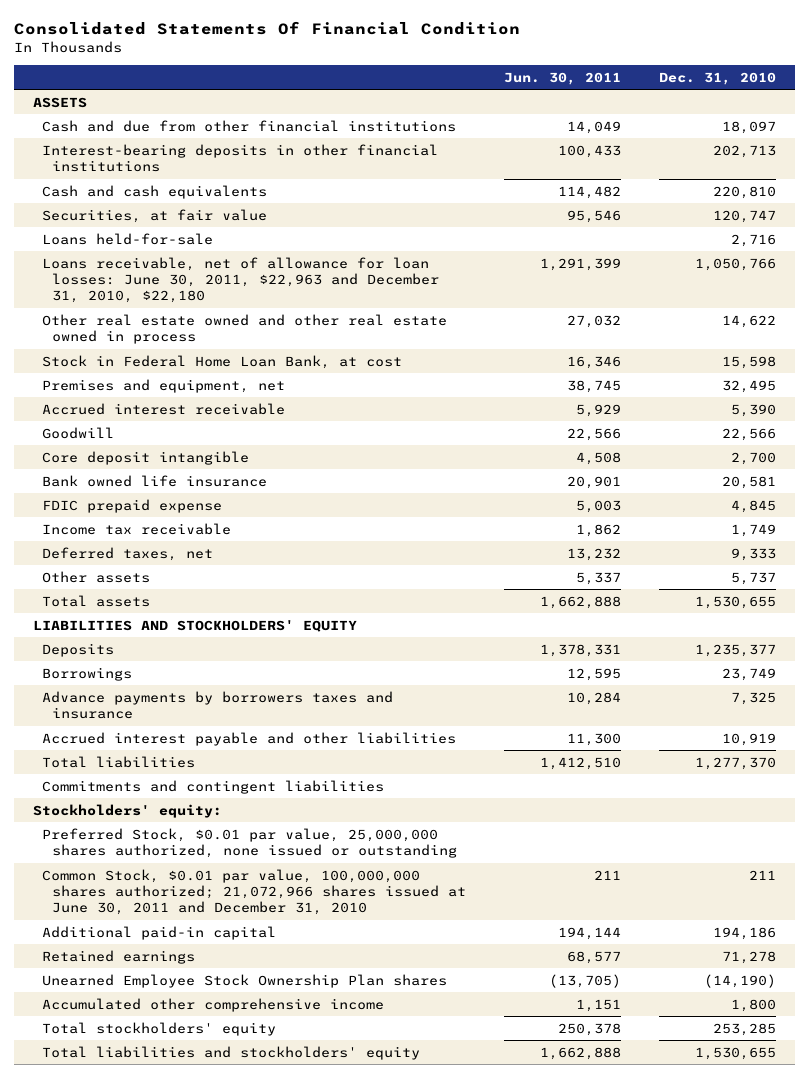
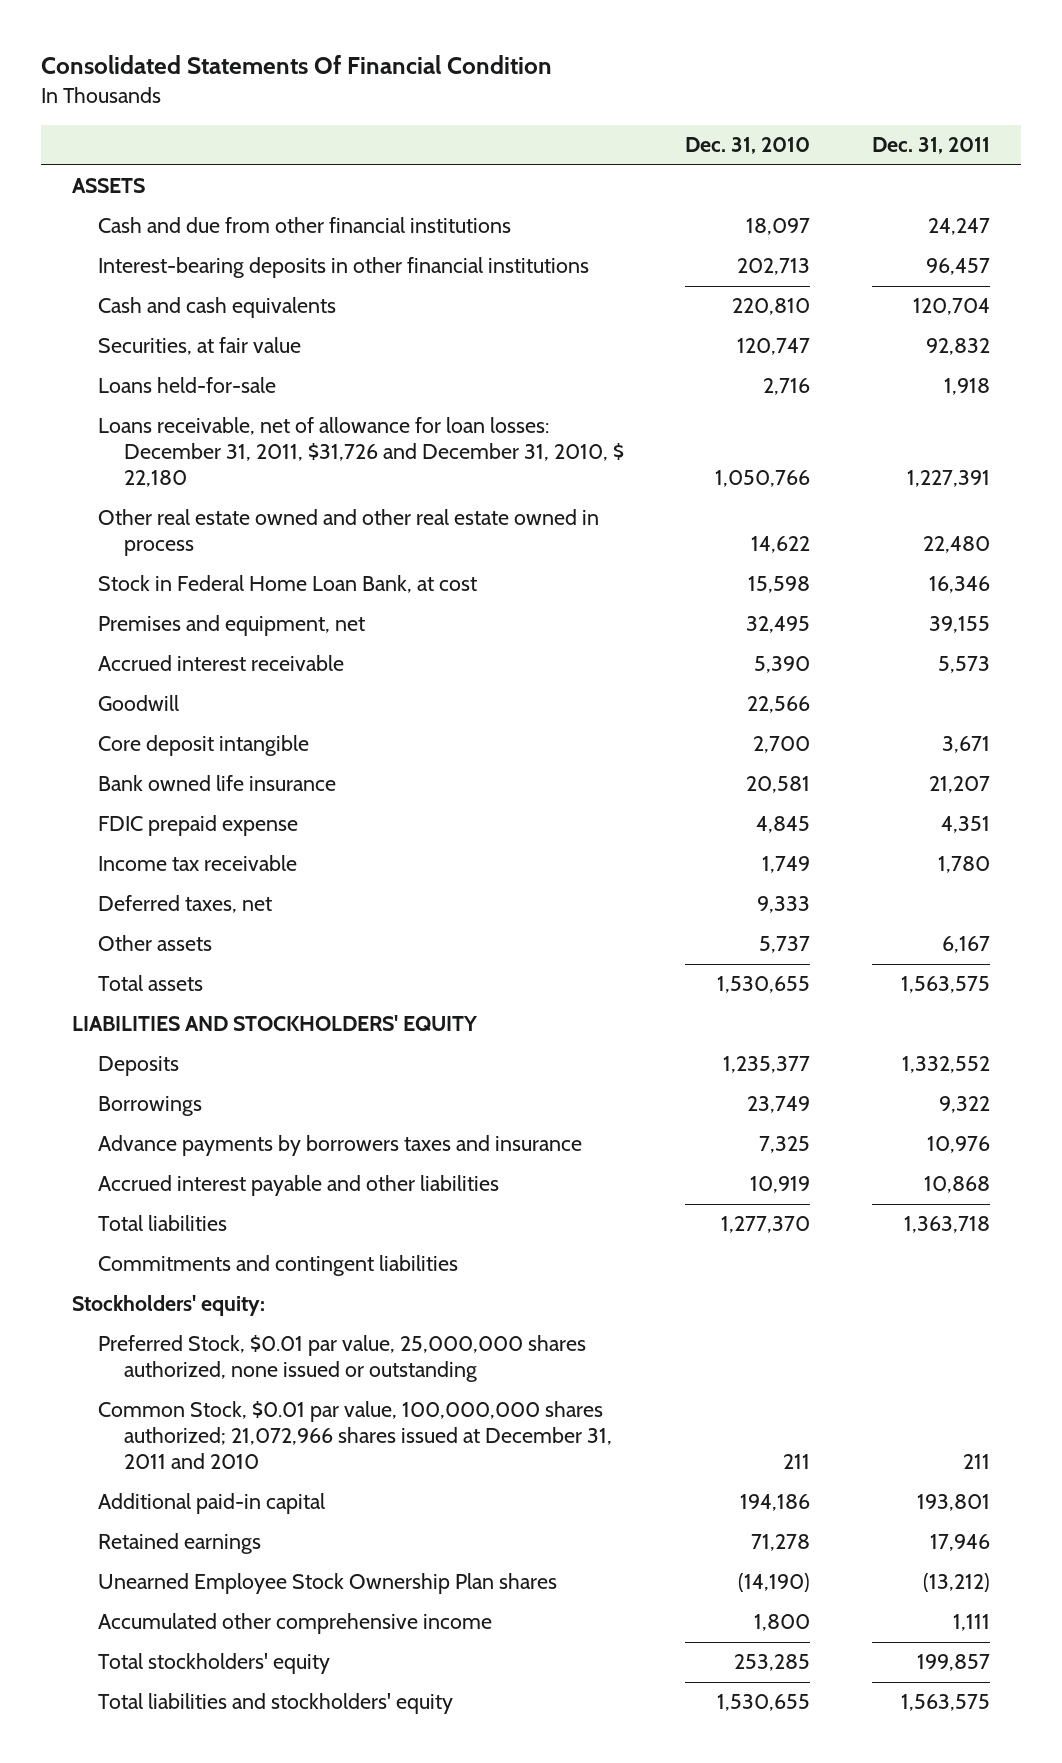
- | Jun. 30, 2011 | Dec. 31, 2010
+ | Dec. 31, 2010 | Dec. 31, 2011
- Loans receivable, net of allowance for loan losses: June 30, 2011, $22,963 and December 31, 2010, $22,180 | 1,291,399 | 1,050,766
+ Loans receivable, net of allowance for loan losses: December 31, 2011, $31,726 and December 31, 2010, $ 22,180 | 1,050,766 | 1,227,391
- Common Stock, $0.01 par value, 100,000,000 shares authorized; 21,072,966 shares issued at June 30, 2011 and December 31, 2010 | 211 | 211
+ Common Stock, $0.01 par value, 100,000,000 shares authorized; 21,072,966 shares issued at December 31, 2011 and 2010 | 211 | 211

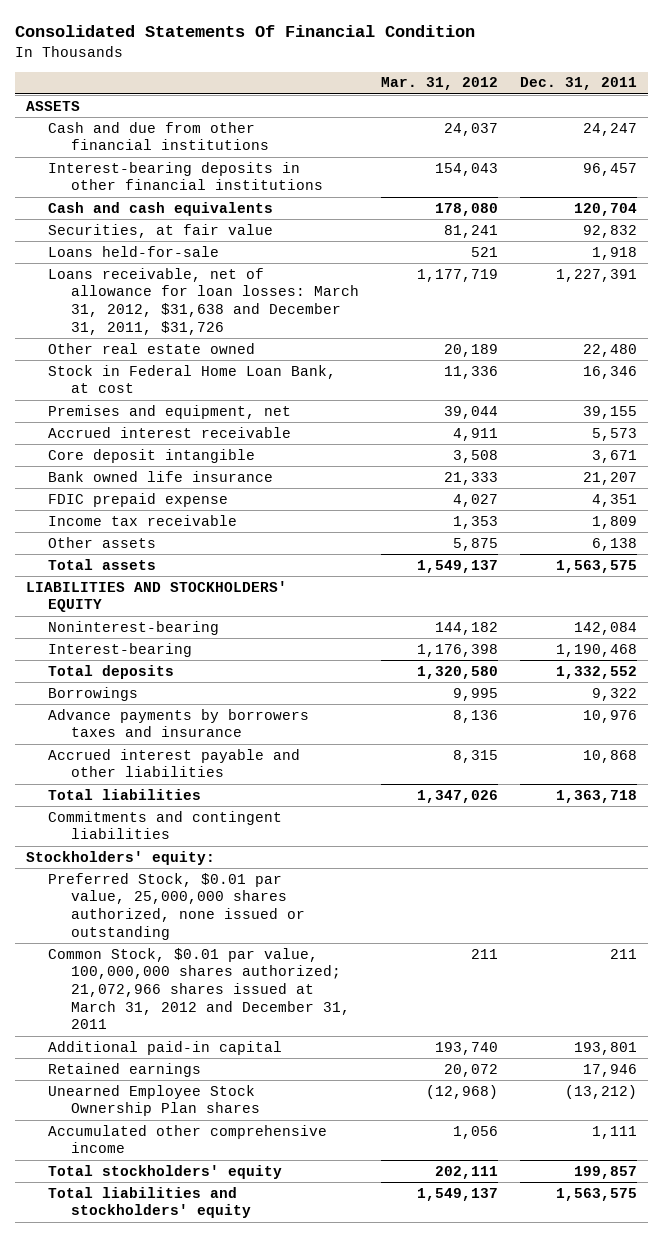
- | Dec. 31, 2010 | Dec. 31, 2011
+ | Mar. 31, 2012 | Dec. 31, 2011
- Loans receivable, net of allowance for loan losses: December 31, 2011, $31,726 and December 31, 2010, $ 22,180 | 1,050,766 | 1,227,391
- Other real estate owned and other real estate owned in process | 14,622 | 22,480
+ Loans receivable, net of allowance for loan losses: March 31, 2012, $31,638 and December 31, 2011, $31,726 | 1,177,719 | 1,227,391
+ Other real estate owned | 20,189 | 22,480
- Goodwill | 22,566 |
- Income tax receivable | 1,749 | 1,780
- Deferred taxes, net | 9,333 |
- Other assets | 5,737 | 6,167
+ Income tax receivable | 1,353 | 1,809
+ Other assets | 5,875 | 6,138
- Deposits | 1,235,377 | 1,332,552
+ Noninterest-bearing | 144,182 | 142,084
+ Interest-bearing | 1,176,398 | 1,190,468
+ Total deposits | 1,320,580 | 1,332,552
- Common Stock, $0.01 par value, 100,000,000 shares authorized; 21,072,966 shares issued at December 31, 2011 and 2010 | 211 | 211
+ Common Stock, $0.01 par value, 100,000,000 shares authorized; 21,072,966 shares issued at March 31, 2012 and December 31, 2011 | 211 | 211

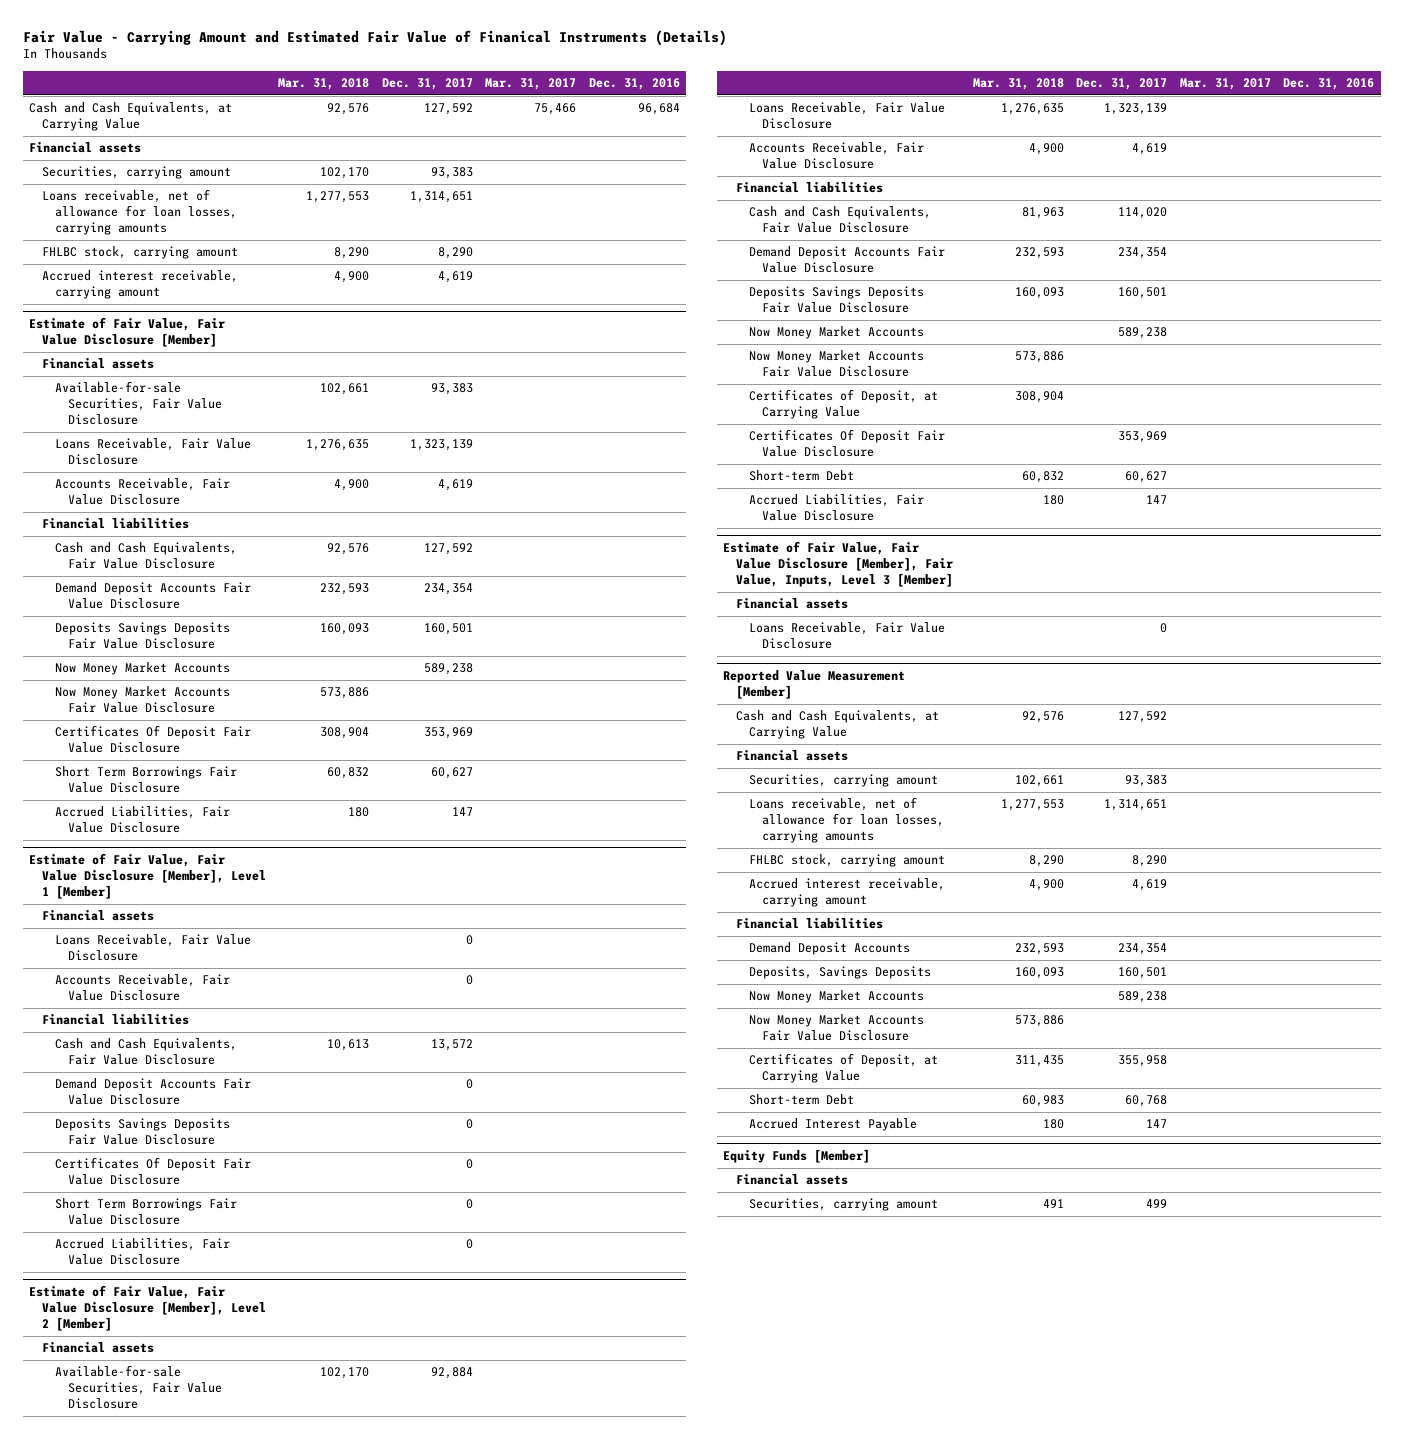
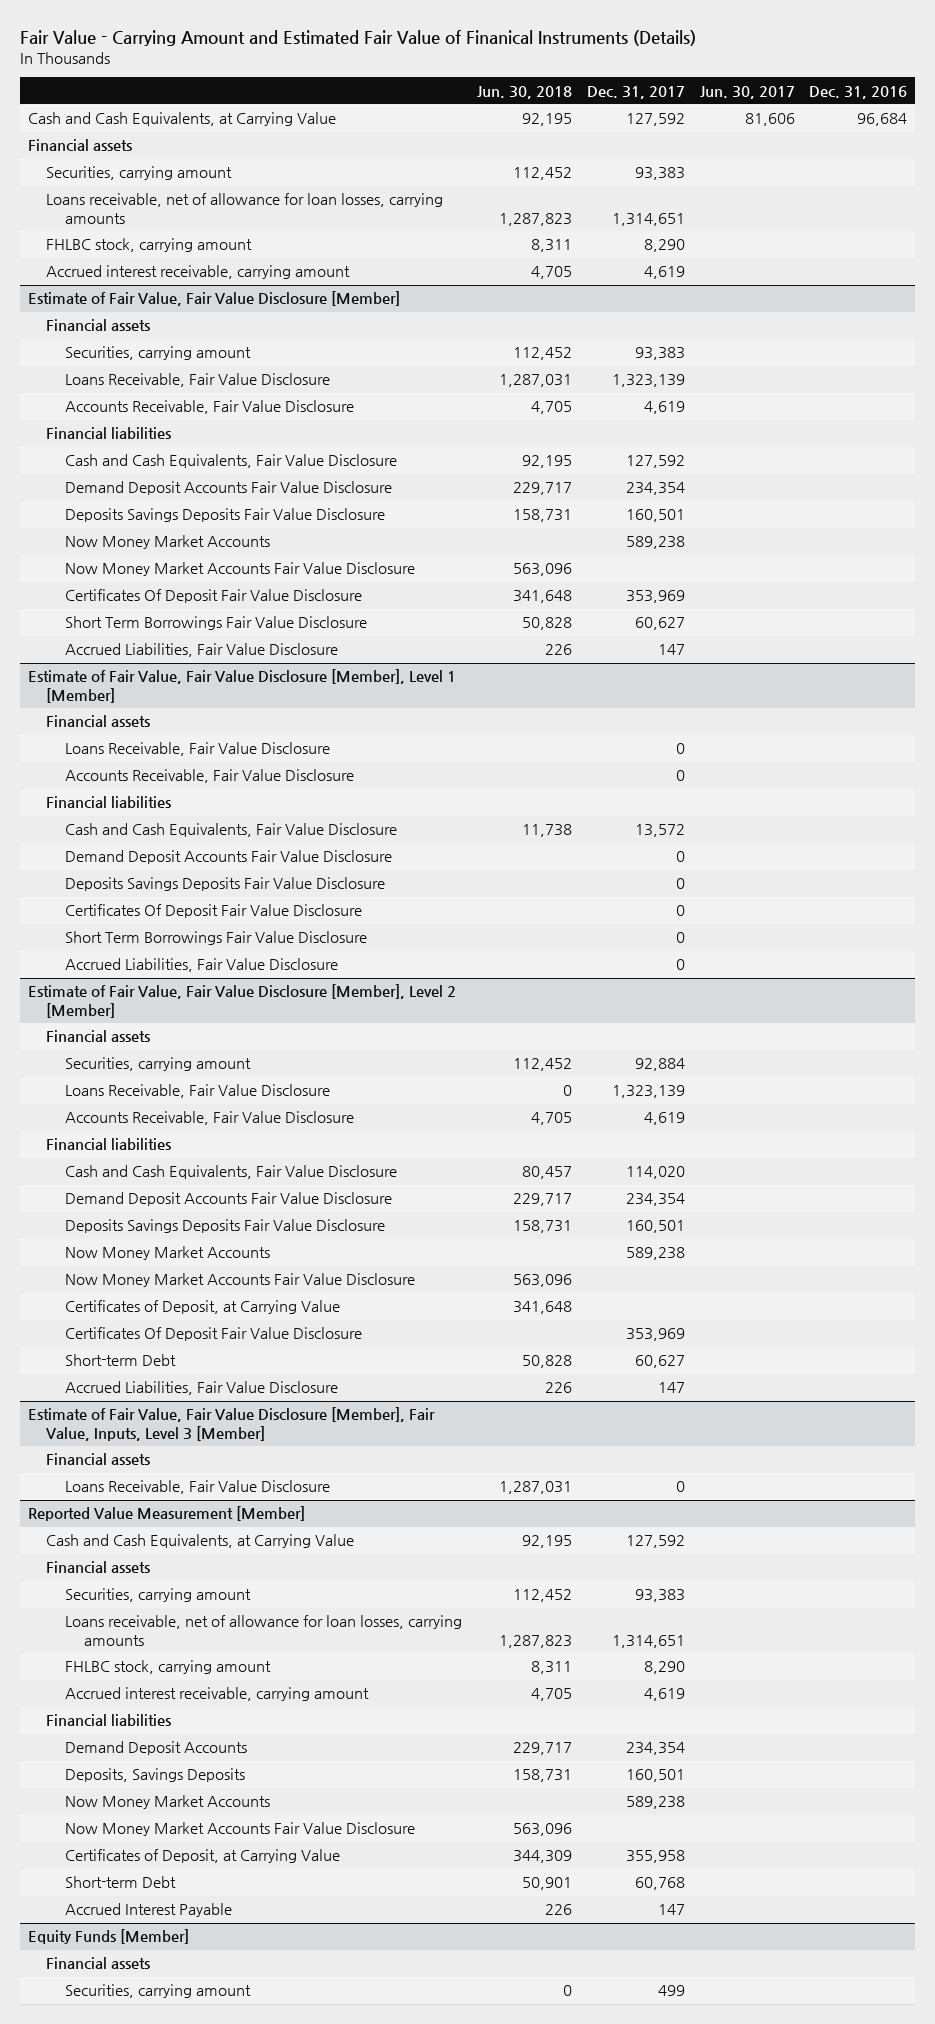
- | Mar. 31, 2018 | Dec. 31, 2017 | Mar. 31, 2017 | Dec. 31, 2016
+ | Jun. 30, 2018 | Dec. 31, 2017 | Jun. 30, 2017 | Dec. 31, 2016
@ Estimate of Fair Value, Fair Value Disclosure [Member]
- Available-for-sale Securities, Fair Value Disclosure | 102,661 | 93,383 | |
+ Securities, carrying amount | 112,452 | 93,383 | |
@ Estimate of Fair Value, Fair Value Disclosure [Member], Level 2 [Member]
- Available-for-sale Securities, Fair Value Disclosure | 102,170 | 92,884 | |
+ Securities, carrying amount | 112,452 | 92,884 | |

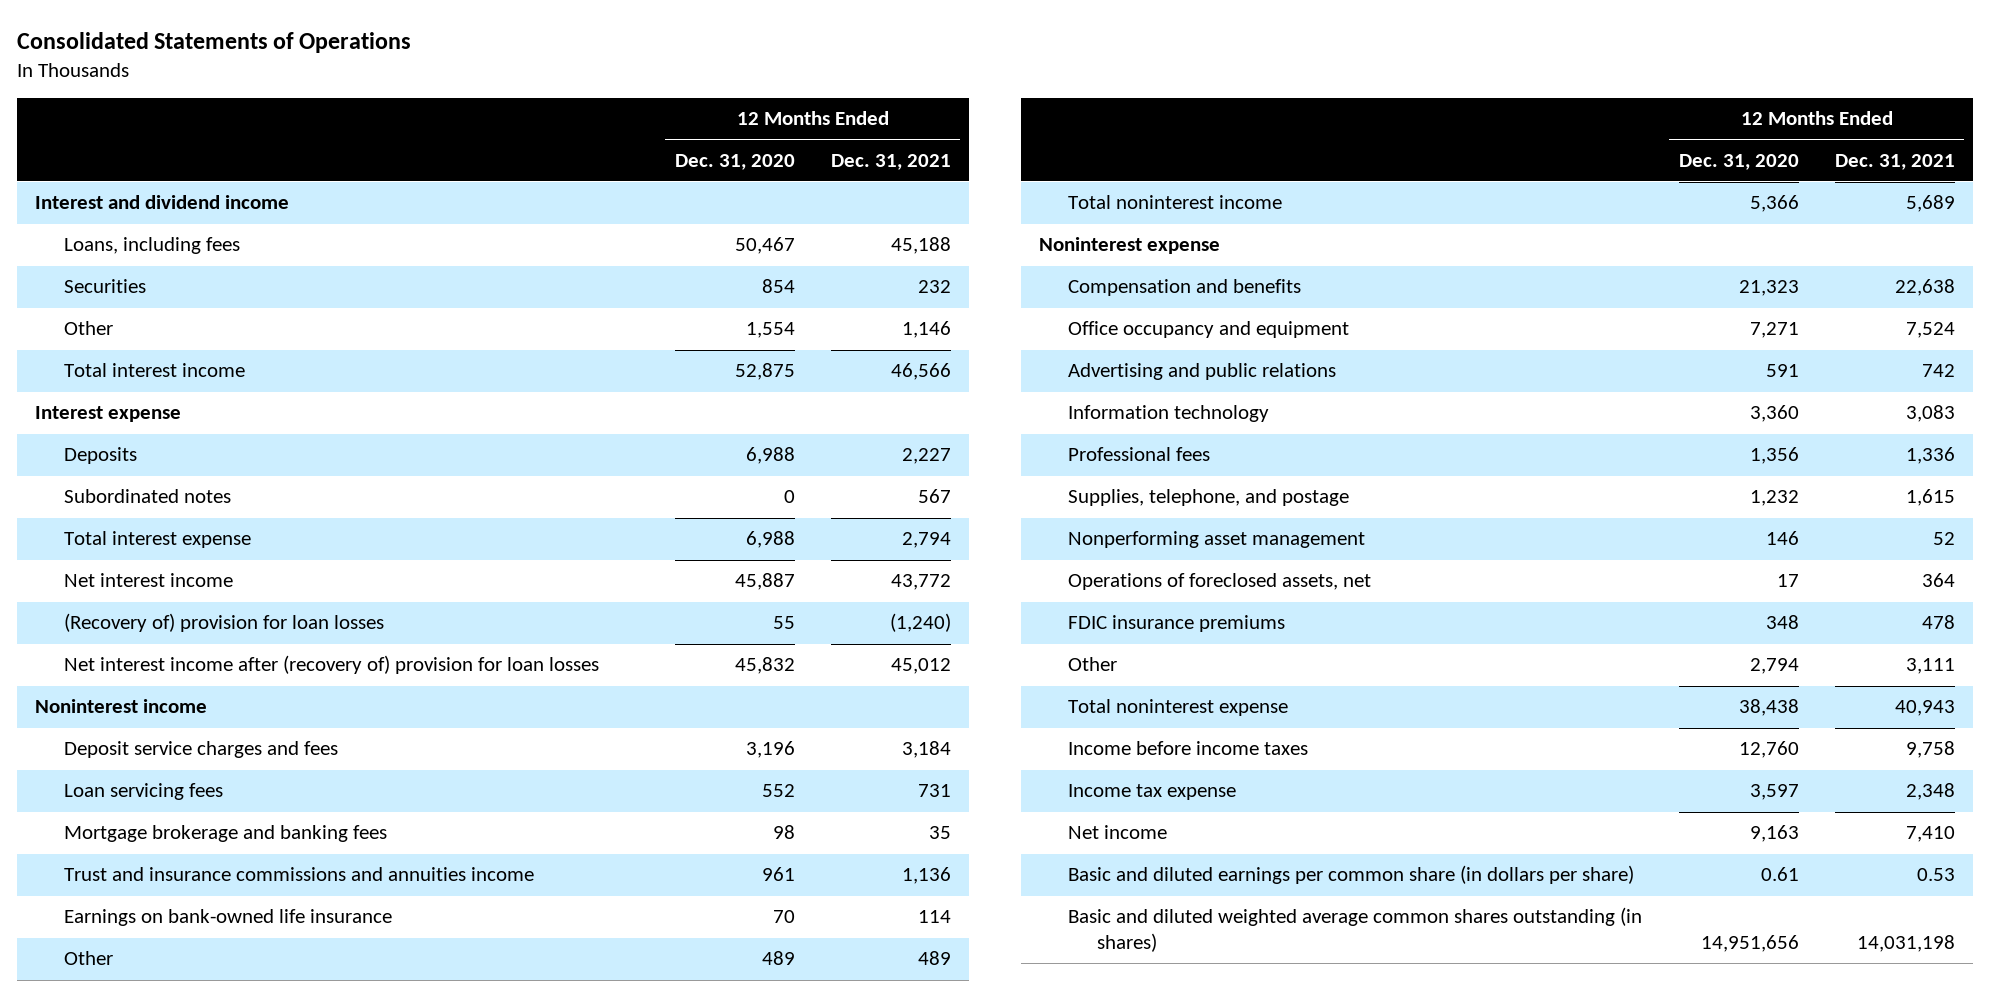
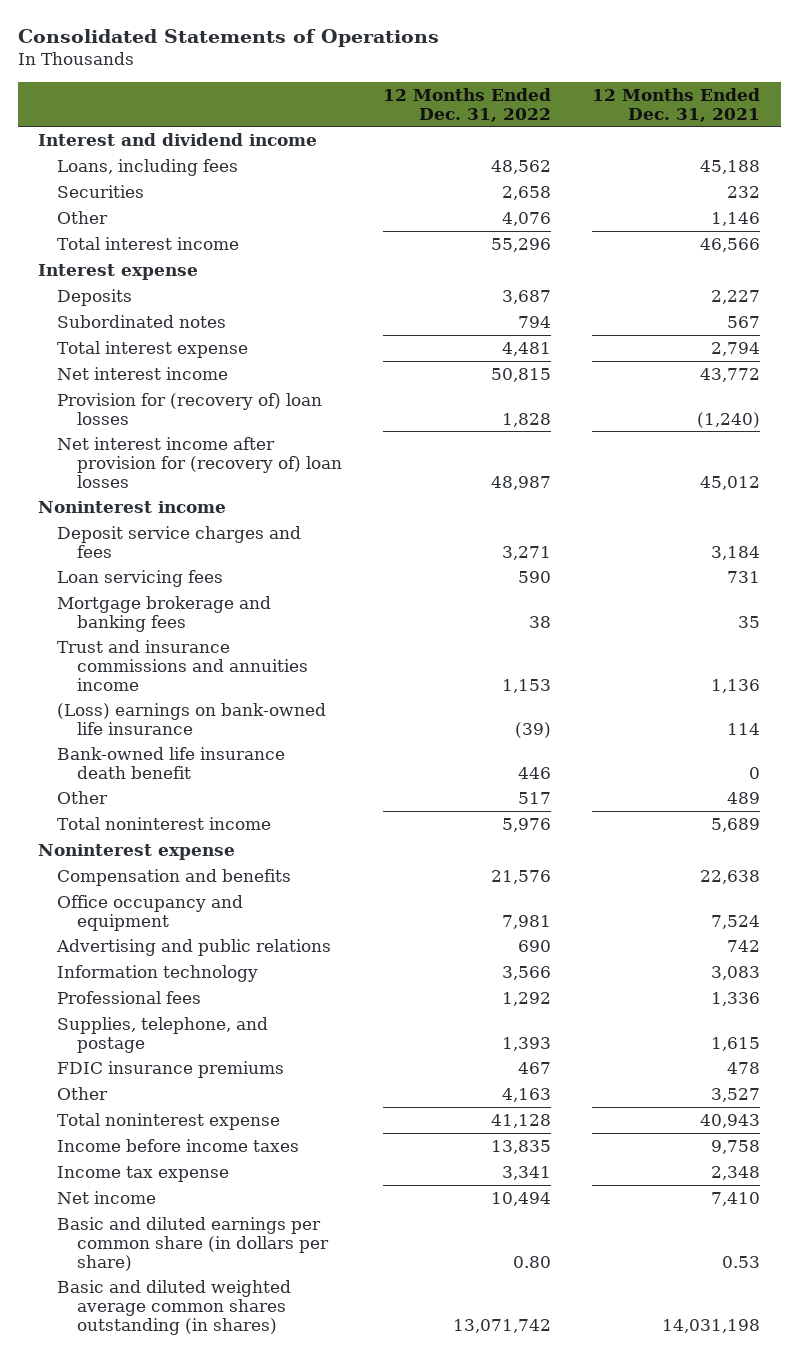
- | 12 Months Ended Dec. 31, 2020 | 12 Months Ended Dec. 31, 2021
+ | 12 Months Ended Dec. 31, 2022 | 12 Months Ended Dec. 31, 2021
- (Recovery of) provision for loan losses | 55 | (1,240)
- Net interest income after (recovery of) provision for loan losses | 45,832 | 45,012
+ Provision for (recovery of) loan losses | 1,828 | (1,240)
+ Net interest income after provision for (recovery of) loan losses | 48,987 | 45,012
- Earnings on bank-owned life insurance | 70 | 114
+ (Loss) earnings on bank-owned life insurance | (39) | 114
+ Bank-owned life insurance death benefit | 446 | 0
- Nonperforming asset management | 146 | 52
- Operations of foreclosed assets, net | 17 | 364
- Other | 2,794 | 3,111
+ Other | 4,163 | 3,527

